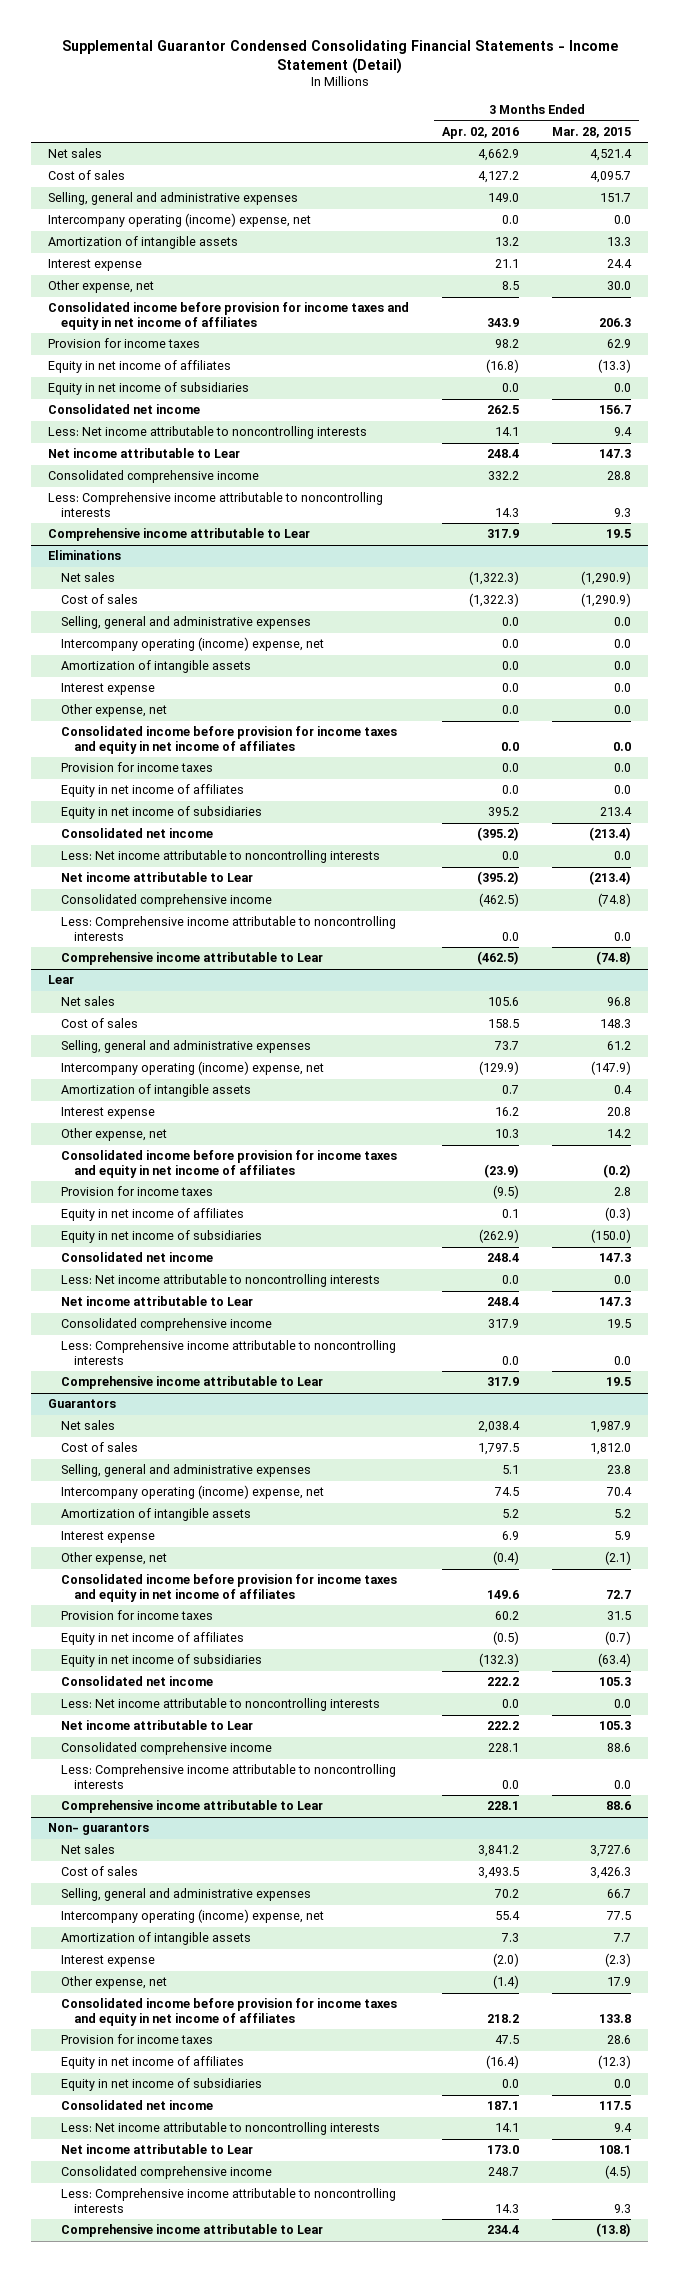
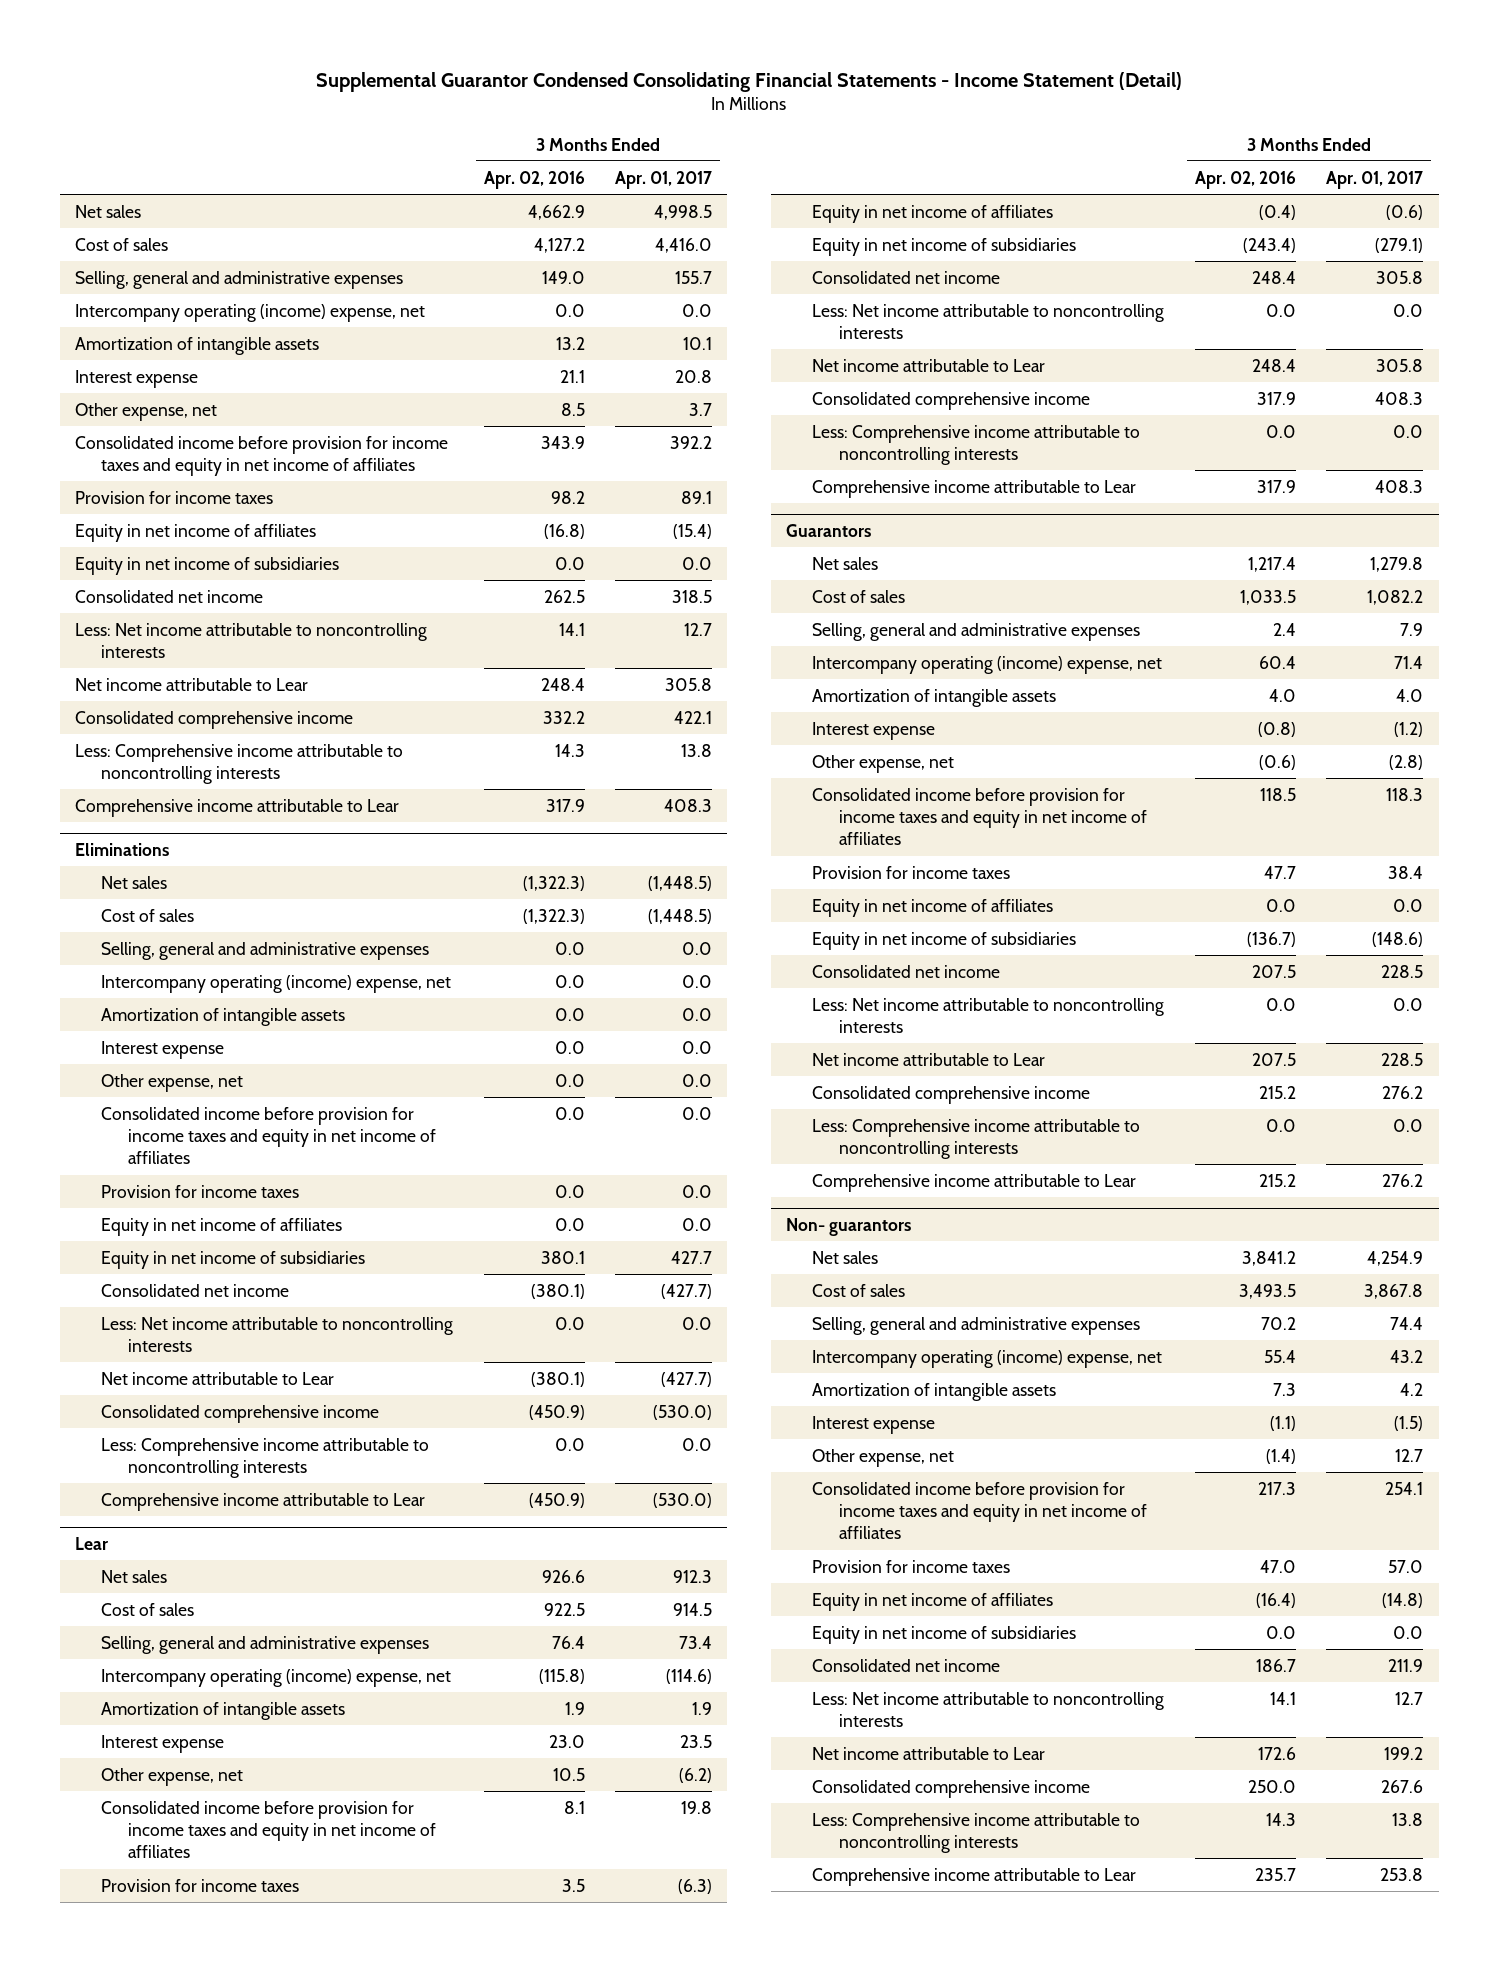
- | 3 Months Ended Apr. 02, 2016 | 3 Months Ended Mar. 28, 2015
+ | 3 Months Ended Apr. 02, 2016 | 3 Months Ended Apr. 01, 2017
@ Eliminations
- Equity in net income of subsidiaries | 395.2 | 213.4
- Consolidated net income | (395.2) | (213.4)
+ Equity in net income of subsidiaries | 380.1 | 427.7
+ Consolidated net income | (380.1) | (427.7)
- Net income attributable to Lear | (395.2) | (213.4)
- Consolidated comprehensive income | (462.5) | (74.8)
+ Net income attributable to Lear | (380.1) | (427.7)
+ Consolidated comprehensive income | (450.9) | (530.0)
- Comprehensive income attributable to Lear | (462.5) | (74.8)
+ Comprehensive income attributable to Lear | (450.9) | (530.0)
@ Lear
- Net sales | 105.6 | 96.8
- Cost of sales | 158.5 | 148.3
- Selling, general and administrative expenses | 73.7 | 61.2
- Intercompany operating (income) expense, net | (129.9) | (147.9)
- Amortization of intangible assets | 0.7 | 0.4
- Interest expense | 16.2 | 20.8
- Other expense, net | 10.3 | 14.2
- Consolidated income before provision for income taxes and equity in net income of affiliates | (23.9) | (0.2)
- Provision for income taxes | (9.5) | 2.8
- Equity in net income of affiliates | 0.1 | (0.3)
- Equity in net income of subsidiaries | (262.9) | (150.0)
+ Net sales | 926.6 | 912.3
+ Cost of sales | 922.5 | 914.5
+ Selling, general and administrative expenses | 76.4 | 73.4
+ Intercompany operating (income) expense, net | (115.8) | (114.6)
+ Amortization of intangible assets | 1.9 | 1.9
+ Interest expense | 23.0 | 23.5
+ Other expense, net | 10.5 | (6.2)
+ Consolidated income before provision for income taxes and equity in net income of affiliates | 8.1 | 19.8
+ Provision for income taxes | 3.5 | (6.3)
+ Equity in net income of affiliates | (0.4) | (0.6)
+ Equity in net income of subsidiaries | (243.4) | (279.1)
@ Guarantors
- Net sales | 2,038.4 | 1,987.9
- Cost of sales | 1,797.5 | 1,812.0
- Selling, general and administrative expenses | 5.1 | 23.8
- Intercompany operating (income) expense, net | 74.5 | 70.4
- Amortization of intangible assets | 5.2 | 5.2
- Interest expense | 6.9 | 5.9
- Other expense, net | (0.4) | (2.1)
- Consolidated income before provision for income taxes and equity in net income of affiliates | 149.6 | 72.7
- Provision for income taxes | 60.2 | 31.5
- Equity in net income of affiliates | (0.5) | (0.7)
- Equity in net income of subsidiaries | (132.3) | (63.4)
- Consolidated net income | 222.2 | 105.3
+ Net sales | 1,217.4 | 1,279.8
+ Cost of sales | 1,033.5 | 1,082.2
+ Selling, general and administrative expenses | 2.4 | 7.9
+ Intercompany operating (income) expense, net | 60.4 | 71.4
+ Amortization of intangible assets | 4.0 | 4.0
+ Interest expense | (0.8) | (1.2)
+ Other expense, net | (0.6) | (2.8)
+ Consolidated income before provision for income taxes and equity in net income of affiliates | 118.5 | 118.3
+ Provision for income taxes | 47.7 | 38.4
+ Equity in net income of affiliates | 0.0 | 0.0
+ Equity in net income of subsidiaries | (136.7) | (148.6)
+ Consolidated net income | 207.5 | 228.5
- Net income attributable to Lear | 222.2 | 105.3
- Consolidated comprehensive income | 228.1 | 88.6
+ Net income attributable to Lear | 207.5 | 228.5
+ Consolidated comprehensive income | 215.2 | 276.2
- Comprehensive income attributable to Lear | 228.1 | 88.6
+ Comprehensive income attributable to Lear | 215.2 | 276.2
@ Non- guarantors
- Interest expense | (2.0) | (2.3)
+ Interest expense | (1.1) | (1.5)
- Consolidated income before provision for income taxes and equity in net income of affiliates | 218.2 | 133.8
- Provision for income taxes | 47.5 | 28.6
+ Consolidated income before provision for income taxes and equity in net income of affiliates | 217.3 | 254.1
+ Provision for income taxes | 47.0 | 57.0
- Consolidated net income | 187.1 | 117.5
+ Consolidated net income | 186.7 | 211.9
- Net income attributable to Lear | 173.0 | 108.1
- Consolidated comprehensive income | 248.7 | (4.5)
+ Net income attributable to Lear | 172.6 | 199.2
+ Consolidated comprehensive income | 250.0 | 267.6
- Comprehensive income attributable to Lear | 234.4 | (13.8)
+ Comprehensive income attributable to Lear | 235.7 | 253.8

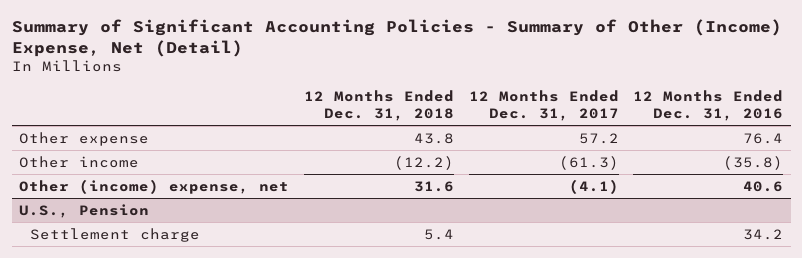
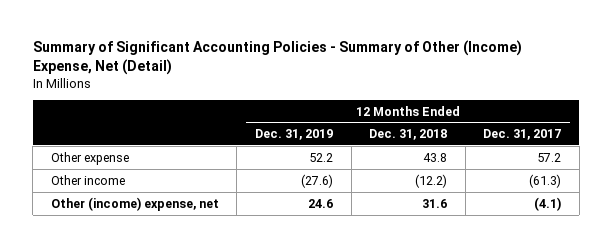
- | 12 Months Ended Dec. 31, 2018 | 12 Months Ended Dec. 31, 2017 | 12 Months Ended Dec. 31, 2016
+ | 12 Months Ended Dec. 31, 2019 | 12 Months Ended Dec. 31, 2018 | 12 Months Ended Dec. 31, 2017
- U.S., Pension
- Settlement charge | 5.4 | | 34.2

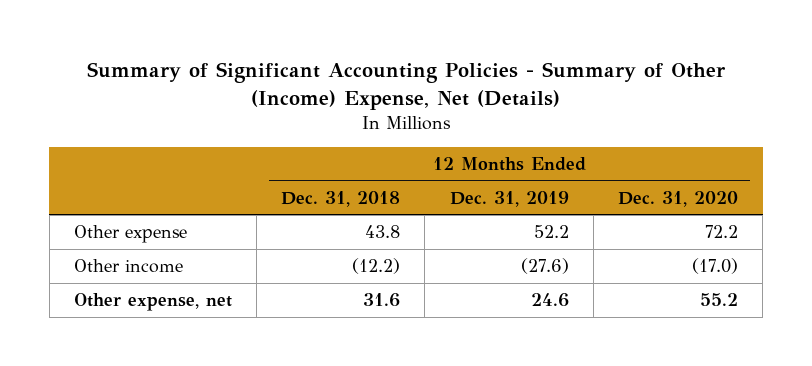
- Summary of Significant Accounting Policies - Summary of Other (Income) Expense, Net (Detail)
+ Summary of Significant Accounting Policies - Summary of Other (Income) Expense, Net (Details)
- | 12 Months Ended Dec. 31, 2019 | 12 Months Ended Dec. 31, 2018 | 12 Months Ended Dec. 31, 2017
+ | 12 Months Ended Dec. 31, 2018 | 12 Months Ended Dec. 31, 2019 | 12 Months Ended Dec. 31, 2020
- Other (income) expense, net | 24.6 | 31.6 | (4.1)
+ Other expense, net | 31.6 | 24.6 | 55.2

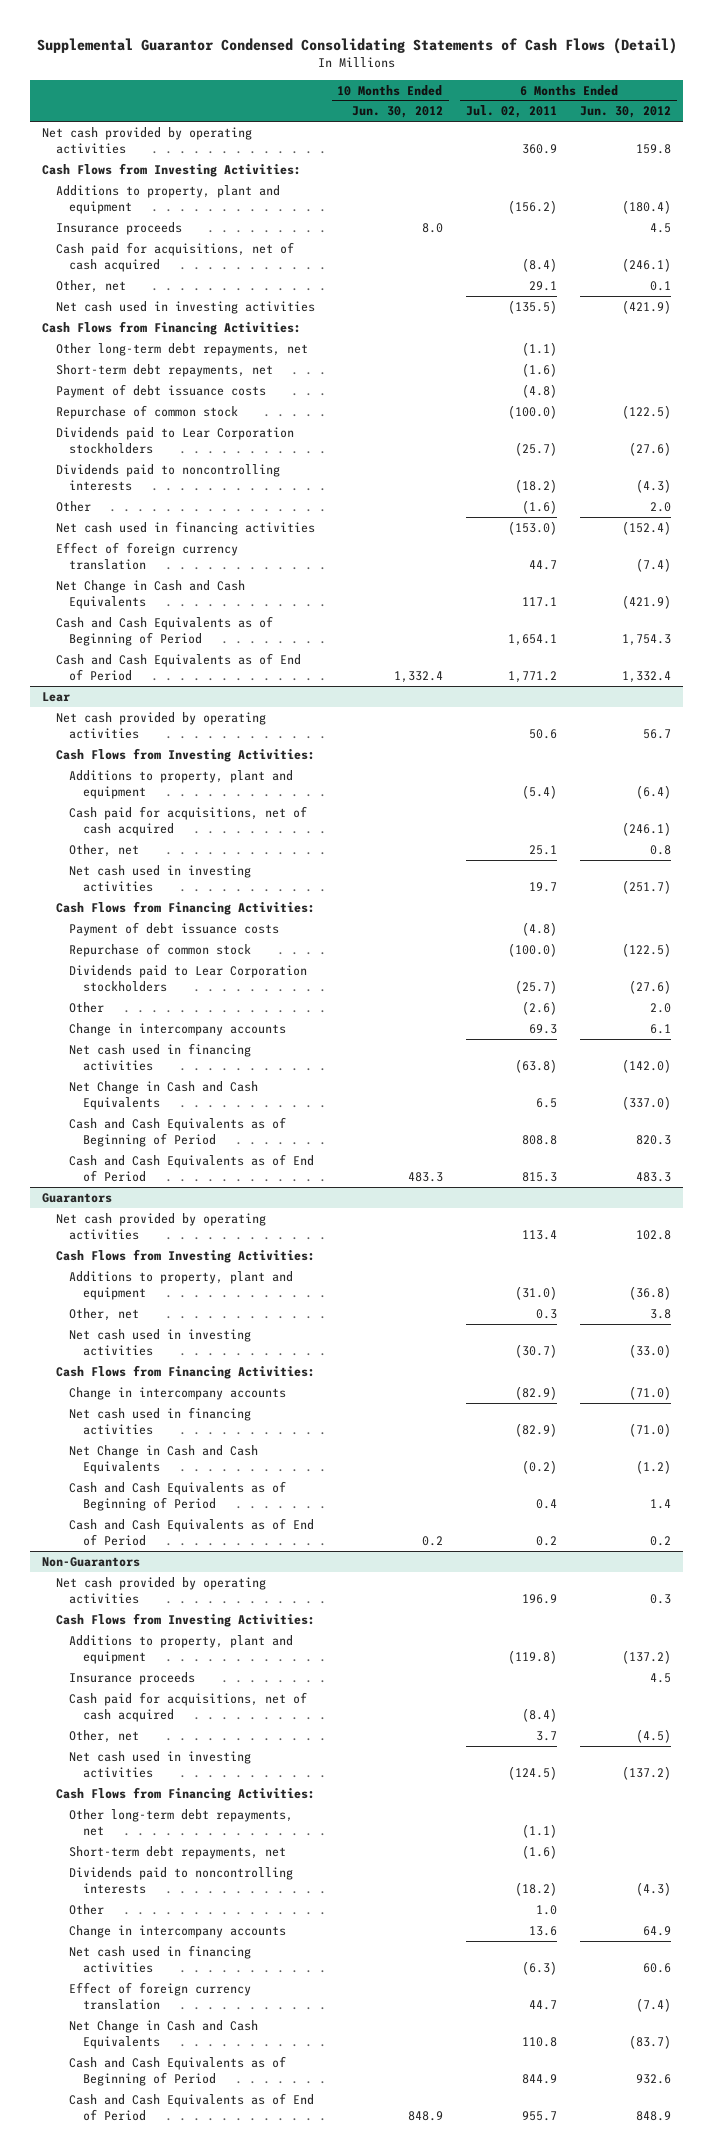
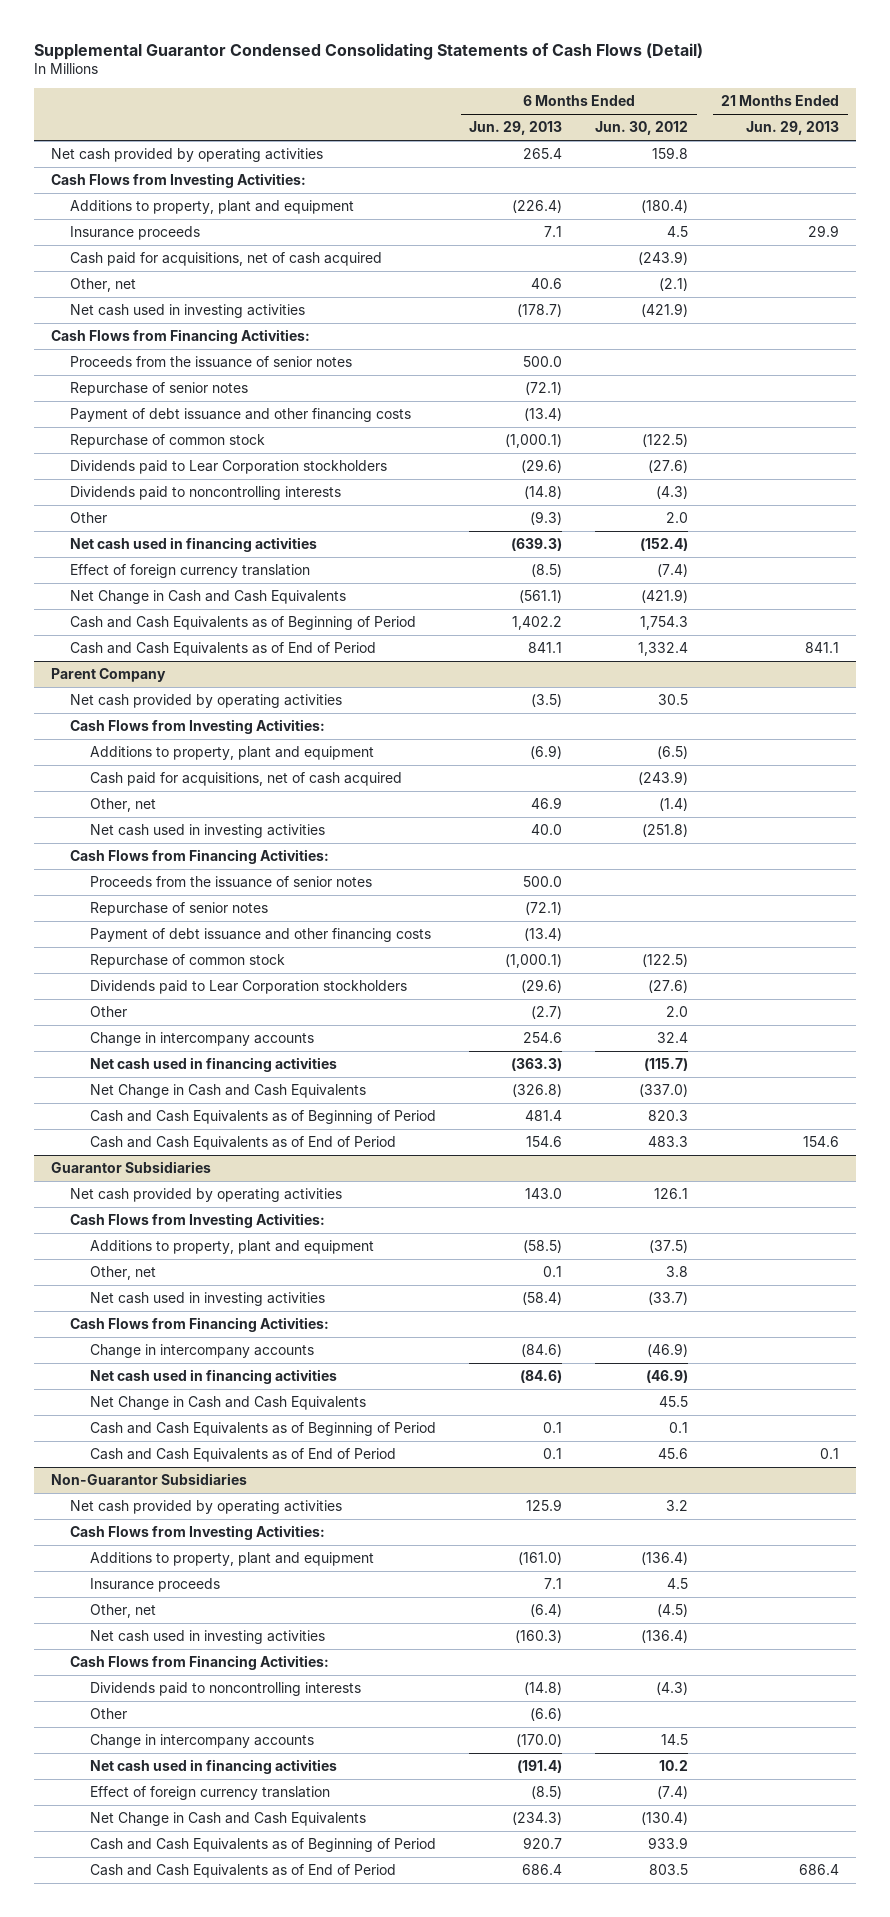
- | 10 Months Ended Jun. 30, 2012 | 6 Months Ended Jul. 02, 2011 | 6 Months Ended Jun. 30, 2012
+ | 6 Months Ended Jun. 29, 2013 | 6 Months Ended Jun. 30, 2012 | 21 Months Ended Jun. 29, 2013
- Cash paid for acquisitions, net of cash acquired | | (8.4) | (246.1)
- Other, net | | 29.1 | 0.1
+ Cash paid for acquisitions, net of cash acquired | | (243.9) |
+ Other, net | 40.6 | (2.1) |
- Other long-term debt repayments, net | | (1.1) |
- Short-term debt repayments, net | | (1.6) |
- Payment of debt issuance costs | | (4.8) |
+ Proceeds from the issuance of senior notes | 500.0 | |
+ Repurchase of senior notes | (72.1) | |
+ Payment of debt issuance and other financing costs | (13.4) | |
- Lear
- Net cash provided by operating activities | | 50.6 | 56.7
+ Parent Company
+ Net cash provided by operating activities | (3.5) | 30.5 |
- Additions to property, plant and equipment | | (5.4) | (6.4)
- Cash paid for acquisitions, net of cash acquired | | | (246.1)
- Other, net | | 25.1 | 0.8
- Net cash used in investing activities | | 19.7 | (251.7)
+ Additions to property, plant and equipment | (6.9) | (6.5) |
+ Cash paid for acquisitions, net of cash acquired | | (243.9) |
+ Other, net | 46.9 | (1.4) |
+ Net cash used in investing activities | 40.0 | (251.8) |
- Payment of debt issuance costs | | (4.8) |
+ Proceeds from the issuance of senior notes | 500.0 | |
+ Repurchase of senior notes | (72.1) | |
+ Payment of debt issuance and other financing costs | (13.4) | |
- Change in intercompany accounts | | 69.3 | 6.1
- Net cash used in financing activities | | (63.8) | (142.0)
+ Change in intercompany accounts | 254.6 | 32.4 |
+ Net cash used in financing activities | (363.3) | (115.7) |
- Guarantors
- Net cash provided by operating activities | | 113.4 | 102.8
+ Guarantor Subsidiaries
+ Net cash provided by operating activities | 143.0 | 126.1 |
- Additions to property, plant and equipment | | (31.0) | (36.8)
+ Additions to property, plant and equipment | (58.5) | (37.5) |
- Net cash used in investing activities | | (30.7) | (33.0)
+ Net cash used in investing activities | (58.4) | (33.7) |
- Change in intercompany accounts | | (82.9) | (71.0)
- Net cash used in financing activities | | (82.9) | (71.0)
- Net Change in Cash and Cash Equivalents | | (0.2) | (1.2)
- Cash and Cash Equivalents as of Beginning of Period | | 0.4 | 1.4
- Cash and Cash Equivalents as of End of Period | 0.2 | 0.2 | 0.2
- Non-Guarantors
- Net cash provided by operating activities | | 196.9 | 0.3
+ Change in intercompany accounts | (84.6) | (46.9) |
+ Net cash used in financing activities | (84.6) | (46.9) |
+ Net Change in Cash and Cash Equivalents | | 45.5 |
+ Cash and Cash Equivalents as of Beginning of Period | 0.1 | 0.1 |
+ Cash and Cash Equivalents as of End of Period | 0.1 | 45.6 | 0.1
+ Non-Guarantor Subsidiaries
+ Net cash provided by operating activities | 125.9 | 3.2 |
- Additions to property, plant and equipment | | (119.8) | (137.2)
+ Additions to property, plant and equipment | (161.0) | (136.4) |
- Cash paid for acquisitions, net of cash acquired | | (8.4) |
- Net cash used in investing activities | | (124.5) | (137.2)
+ Net cash used in investing activities | (160.3) | (136.4) |
- Other long-term debt repayments, net | | (1.1) |
- Short-term debt repayments, net | | (1.6) |
- Change in intercompany accounts | | 13.6 | 64.9
- Net cash used in financing activities | | (6.3) | 60.6
+ Change in intercompany accounts | (170.0) | 14.5 |
+ Net cash used in financing activities | (191.4) | 10.2 |
- Net Change in Cash and Cash Equivalents | | 110.8 | (83.7)
- Cash and Cash Equivalents as of Beginning of Period | | 844.9 | 932.6
- Cash and Cash Equivalents as of End of Period | 848.9 | 955.7 | 848.9
+ Net Change in Cash and Cash Equivalents | (234.3) | (130.4) |
+ Cash and Cash Equivalents as of Beginning of Period | 920.7 | 933.9 |
+ Cash and Cash Equivalents as of End of Period | 686.4 | 803.5 | 686.4

